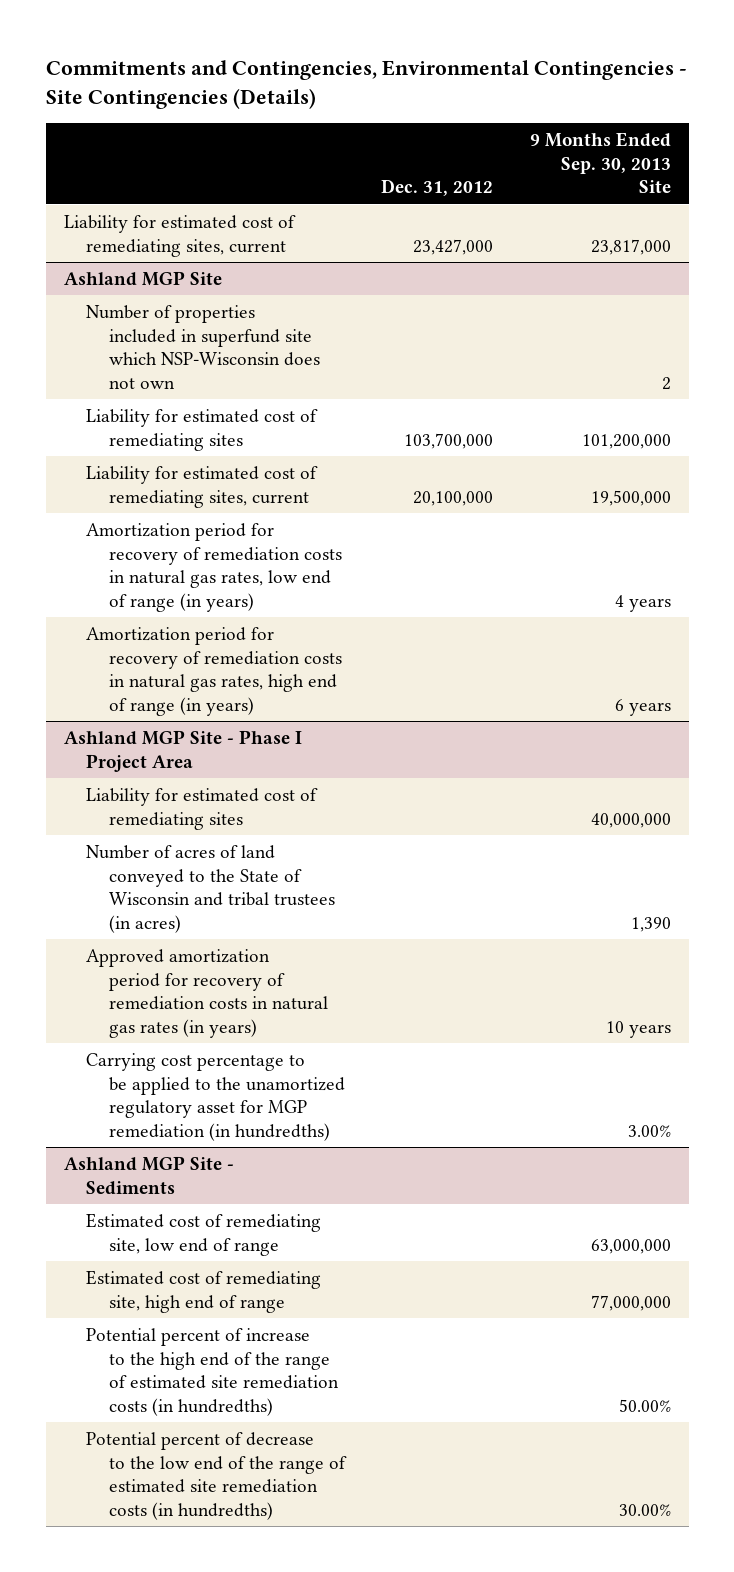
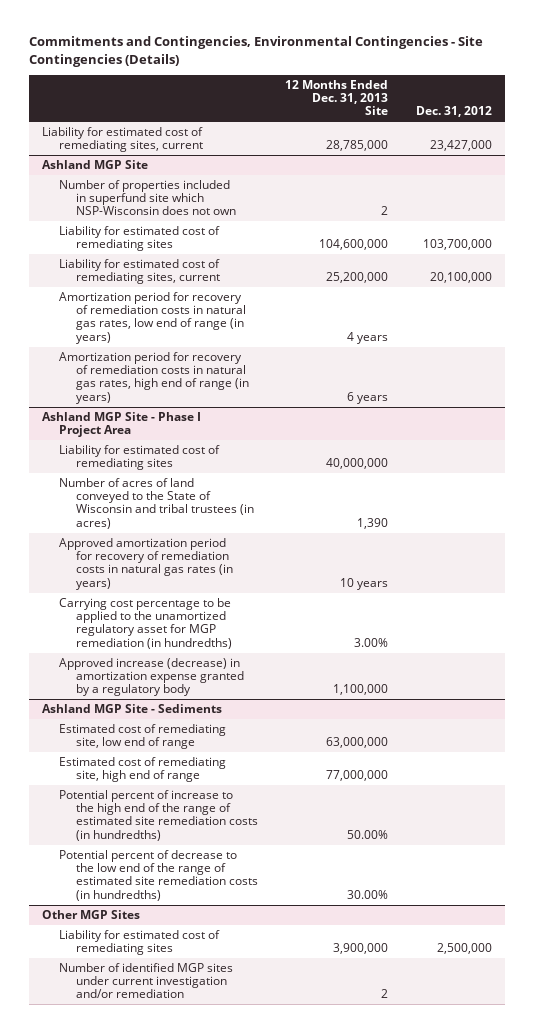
- | Dec. 31, 2012 | 9 Months Ended Sep. 30, 2013 Site
+ | 12 Months Ended Dec. 31, 2013 Site | Dec. 31, 2012
@ Ashland MGP Site - Phase I Project Area
+ Approved increase (decrease) in amortization expense granted by a regulatory body | 1,100,000 |
+ Other MGP Sites
+ Liability for estimated cost of remediating sites | 3,900,000 | 2,500,000
+ Number of identified MGP sites under current investigation and/or remediation | 2 |

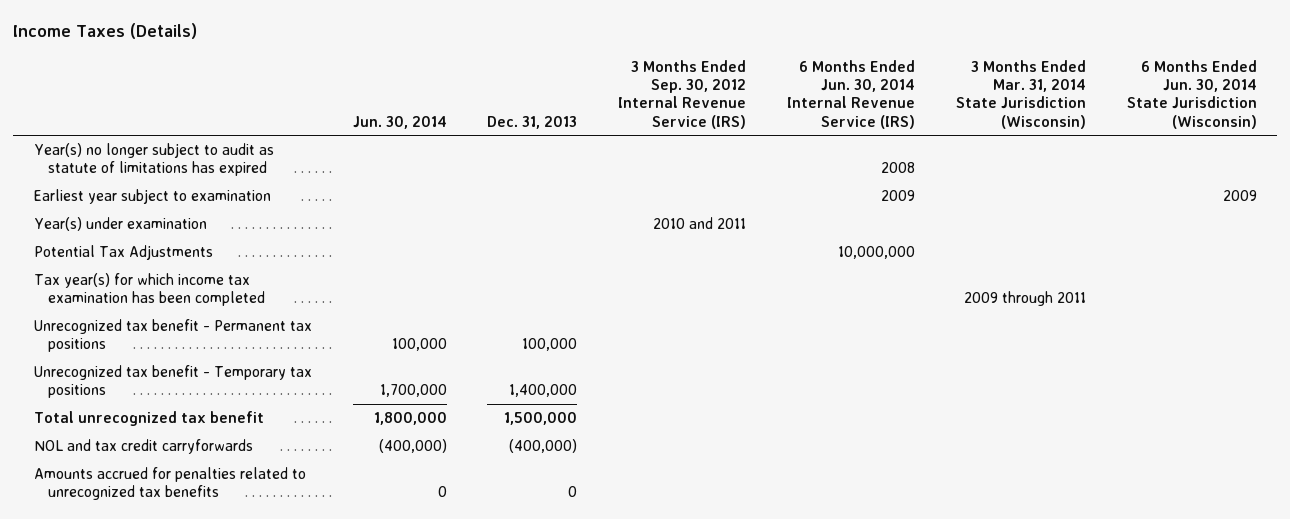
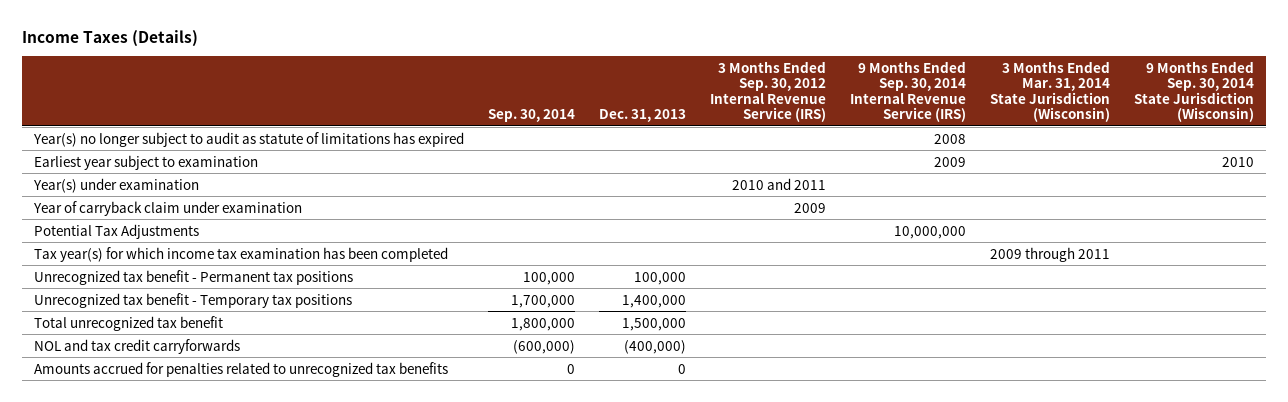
- | Jun. 30, 2014 | Dec. 31, 2013 | 3 Months Ended Sep. 30, 2012 Internal Revenue Service (IRS) | 6 Months Ended Jun. 30, 2014 Internal Revenue Service (IRS) | 3 Months Ended Mar. 31, 2014 State Jurisdiction (Wisconsin) | 6 Months Ended Jun. 30, 2014 State Jurisdiction (Wisconsin)
+ | Sep. 30, 2014 | Dec. 31, 2013 | 3 Months Ended Sep. 30, 2012 Internal Revenue Service (IRS) | 9 Months Ended Sep. 30, 2014 Internal Revenue Service (IRS) | 3 Months Ended Mar. 31, 2014 State Jurisdiction (Wisconsin) | 9 Months Ended Sep. 30, 2014 State Jurisdiction (Wisconsin)
+ Year of carryback claim under examination | | | 2009 | | |

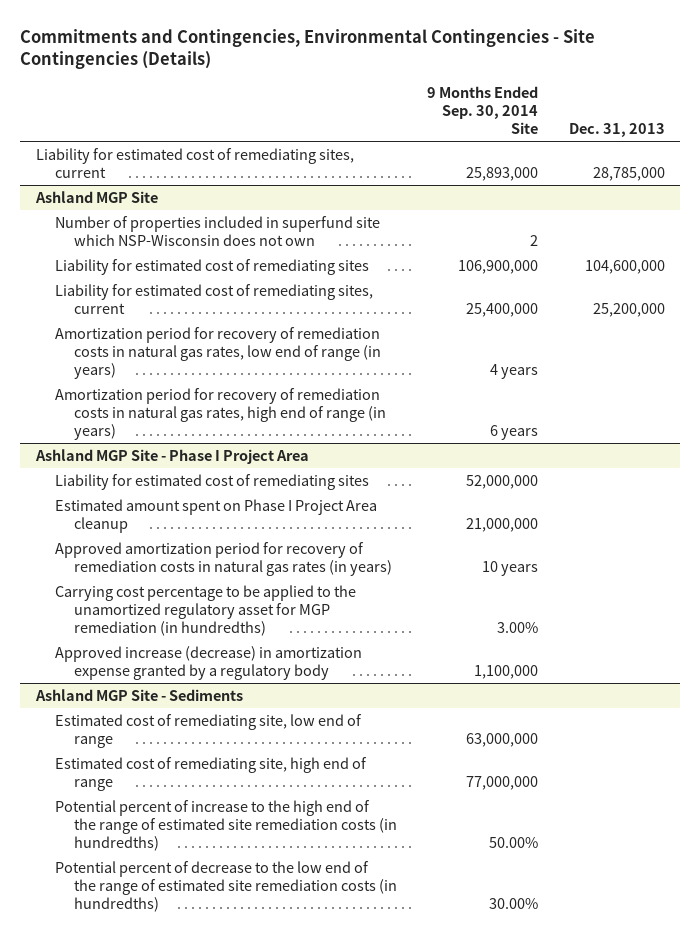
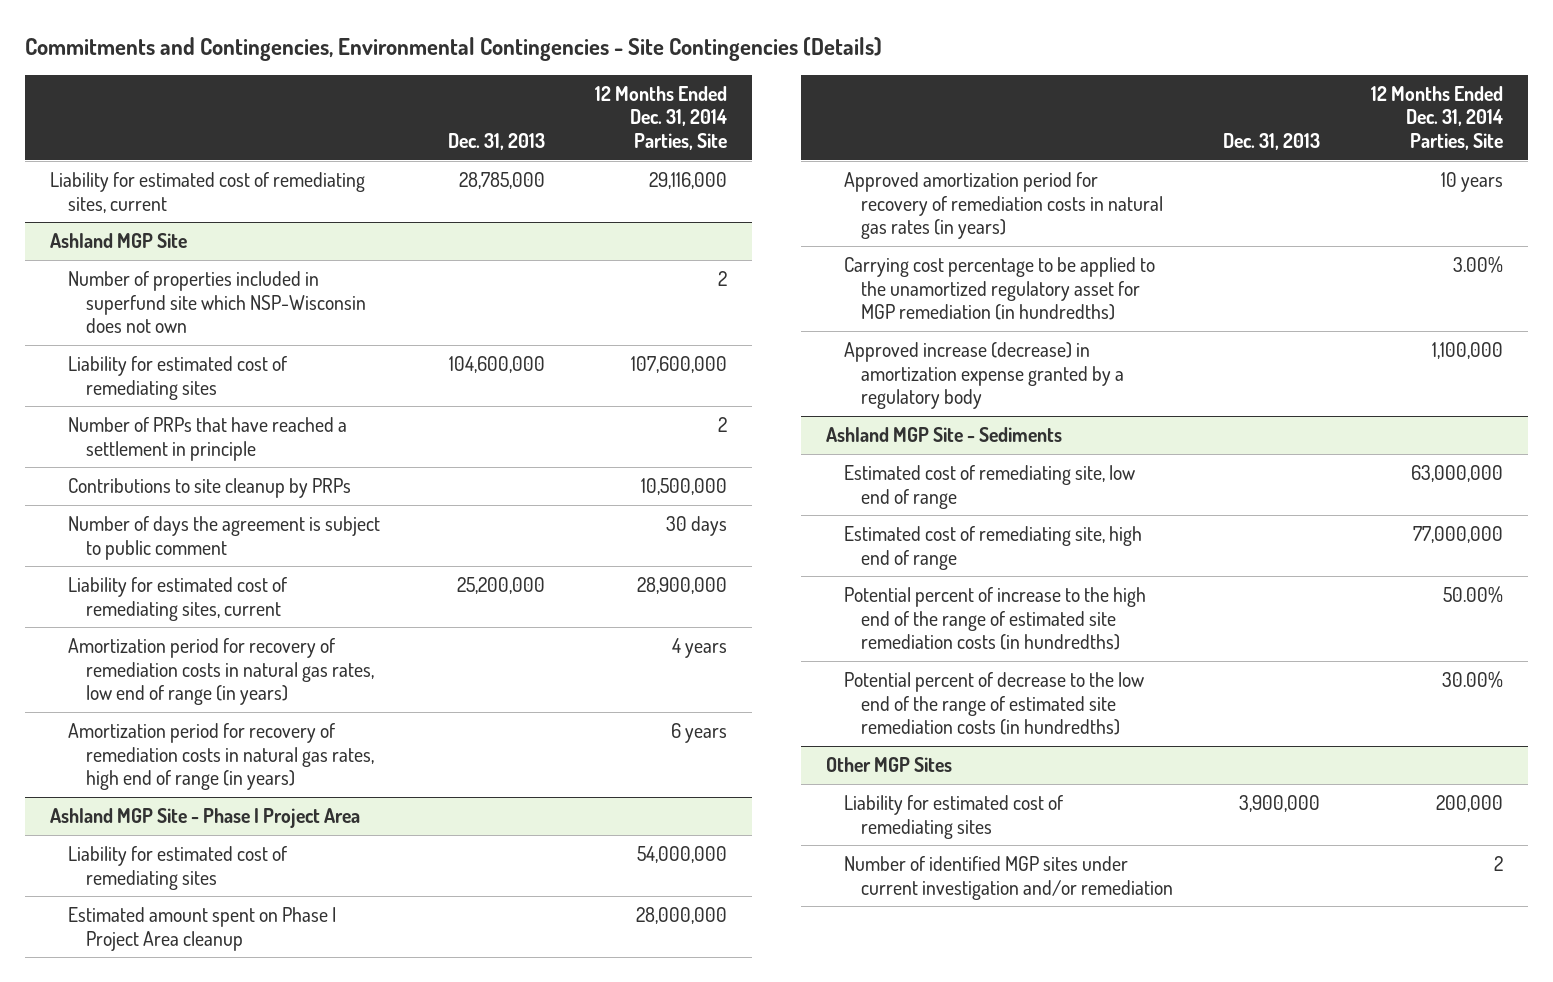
- | 9 Months Ended Sep. 30, 2014 Site | Dec. 31, 2013
+ | Dec. 31, 2013 | 12 Months Ended Dec. 31, 2014 Parties, Site
@ Ashland MGP Site
+ Number of PRPs that have reached a settlement in principle | | 2
+ Contributions to site cleanup by PRPs | | 10,500,000
+ Number of days the agreement is subject to public comment | | 30 days
+ Other MGP Sites
+ Liability for estimated cost of remediating sites | 3,900,000 | 200,000
+ Number of identified MGP sites under current investigation and/or remediation | | 2

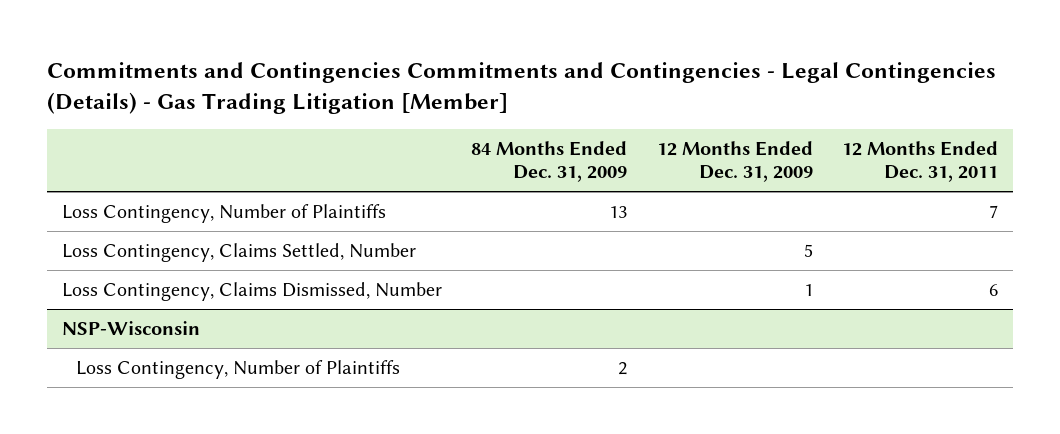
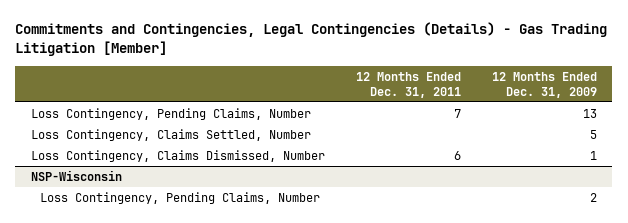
- Commitments and Contingencies Commitments and Contingencies - Legal Contingencies (Details) - Gas Trading Litigation [Member]
+ Commitments and Contingencies, Legal Contingencies (Details) - Gas Trading Litigation [Member]
- | 84 Months Ended Dec. 31, 2009 | 12 Months Ended Dec. 31, 2009 | 12 Months Ended Dec. 31, 2011
+ | 12 Months Ended Dec. 31, 2011 | 12 Months Ended Dec. 31, 2009
- Loss Contingency, Number of Plaintiffs | 13 | | 7
+ Loss Contingency, Pending Claims, Number | 7 | 13
@ NSP-Wisconsin
- Loss Contingency, Number of Plaintiffs | 2 | |
+ Loss Contingency, Pending Claims, Number | | 2

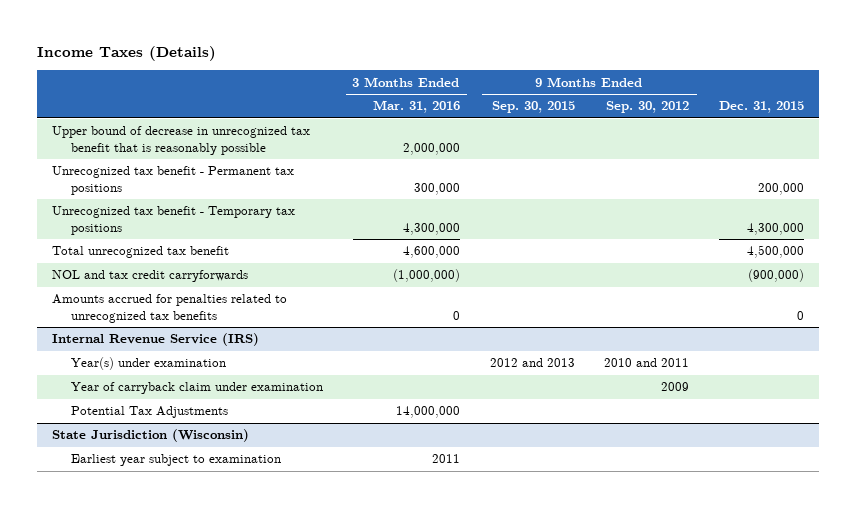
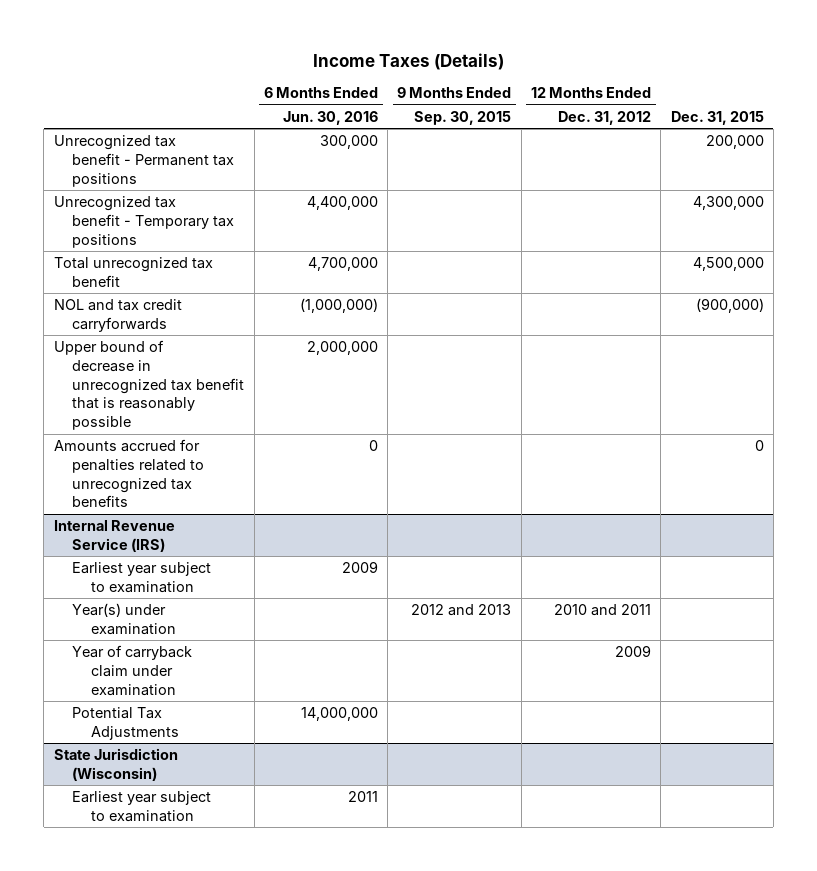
- | 3 Months Ended Mar. 31, 2016 | 9 Months Ended Sep. 30, 2015 | 9 Months Ended Sep. 30, 2012 | Dec. 31, 2015
+ | 6 Months Ended Jun. 30, 2016 | 9 Months Ended Sep. 30, 2015 | 12 Months Ended Dec. 31, 2012 | Dec. 31, 2015
moved down: Upper bound of decrease in unrecognized tax benefit that is reasonably possible | 2,000,000 | | |
@ Internal Revenue Service (IRS)
+ Earliest year subject to examination | 2009 | | |

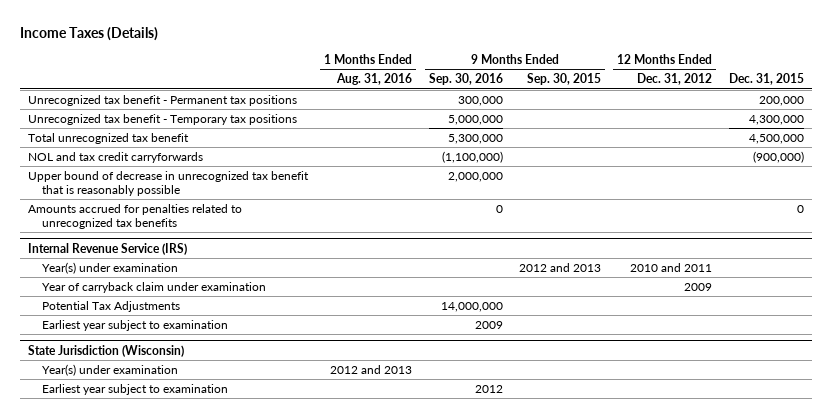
- | 6 Months Ended Jun. 30, 2016 | 9 Months Ended Sep. 30, 2015 | 12 Months Ended Dec. 31, 2012 | Dec. 31, 2015
+ | 1 Months Ended Aug. 31, 2016 | 9 Months Ended Sep. 30, 2016 | 9 Months Ended Sep. 30, 2015 | 12 Months Ended Dec. 31, 2012 | Dec. 31, 2015
@ Internal Revenue Service (IRS)
moved down: Earliest year subject to examination | | 2009 | | |
@ State Jurisdiction (Wisconsin)
+ Year(s) under examination | 2012 and 2013 | | | |

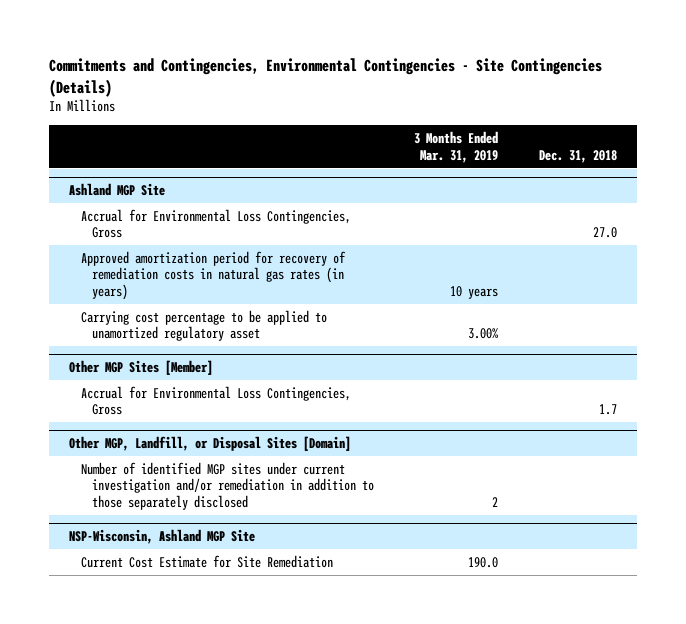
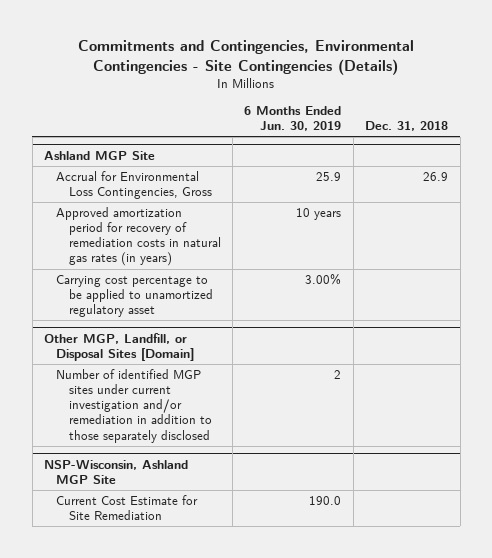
- | 3 Months Ended Mar. 31, 2019 | Dec. 31, 2018
+ | 6 Months Ended Jun. 30, 2019 | Dec. 31, 2018
@ Ashland MGP Site
- Accrual for Environmental Loss Contingencies, Gross | | 27.0
+ Accrual for Environmental Loss Contingencies, Gross | 25.9 | 26.9
- Other MGP Sites [Member]
- Accrual for Environmental Loss Contingencies, Gross | | 1.7

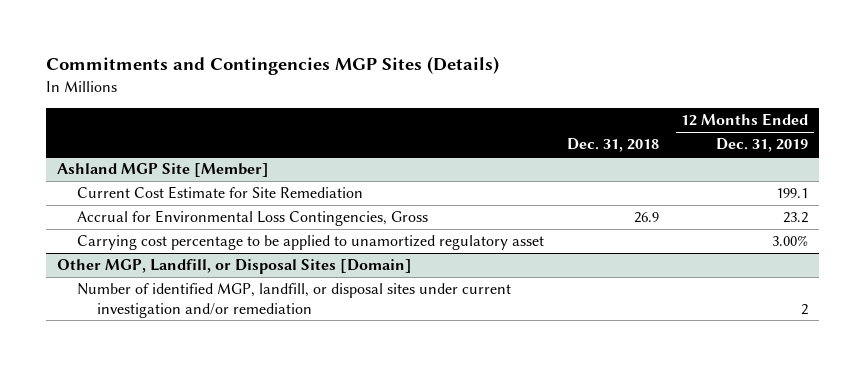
- Commitments and Contingencies, Environmental Contingencies - Site Contingencies (Details)
+ Commitments and Contingencies MGP Sites (Details)
- | 6 Months Ended Jun. 30, 2019 | Dec. 31, 2018
+ | Dec. 31, 2018 | 12 Months Ended Dec. 31, 2019
- Ashland MGP Site
+ Ashland MGP Site [Member]
+ Current Cost Estimate for Site Remediation | | 199.1
- Approved amortization period for recovery of remediation costs in natural gas rates (in years) | 10 years |
@ Other MGP, Landfill, or Disposal Sites [Domain]
- Number of identified MGP sites under current investigation and/or remediation in addition to those separately disclosed | 2 |
- NSP-Wisconsin, Ashland MGP Site
- Current Cost Estimate for Site Remediation | 190.0 |
@ Other MGP, Landfill, or Disposal Sites [Domain]
+ Number of identified MGP, landfill, or disposal sites under current investigation and/or remediation | | 2

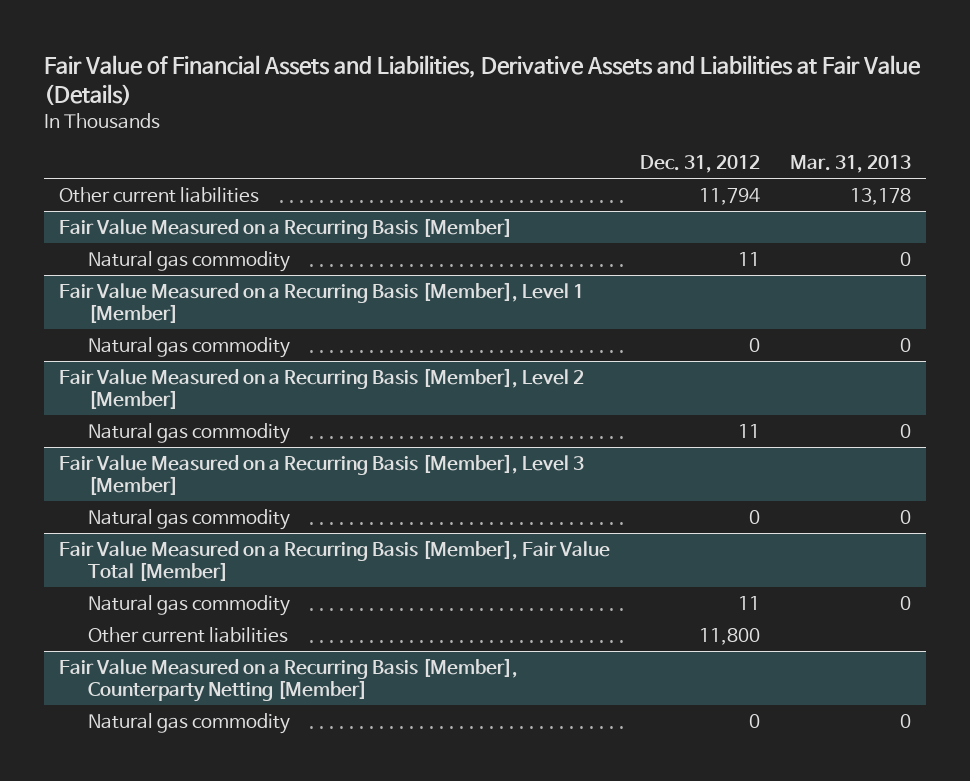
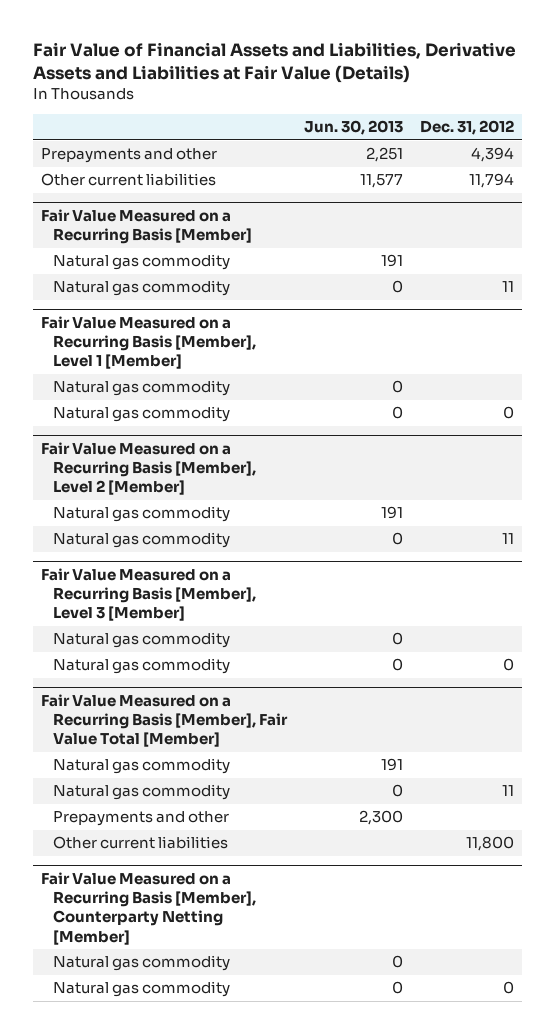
- | Dec. 31, 2012 | Mar. 31, 2013
+ | Jun. 30, 2013 | Dec. 31, 2012
+ Prepayments and other | 2,251 | 4,394
@ Fair Value Measured on a Recurring Basis [Member]
+ Natural gas commodity | 191 |
@ Fair Value Measured on a Recurring Basis [Member], Level 1 [Member]
+ Natural gas commodity | 0 |
@ Fair Value Measured on a Recurring Basis [Member], Level 2 [Member]
+ Natural gas commodity | 191 |
@ Fair Value Measured on a Recurring Basis [Member], Level 3 [Member]
+ Natural gas commodity | 0 |
@ Fair Value Measured on a Recurring Basis [Member], Fair Value Total [Member]
+ Natural gas commodity | 191 |
+ Prepayments and other | 2,300 |
@ Fair Value Measured on a Recurring Basis [Member], Counterparty Netting [Member]
+ Natural gas commodity | 0 |

